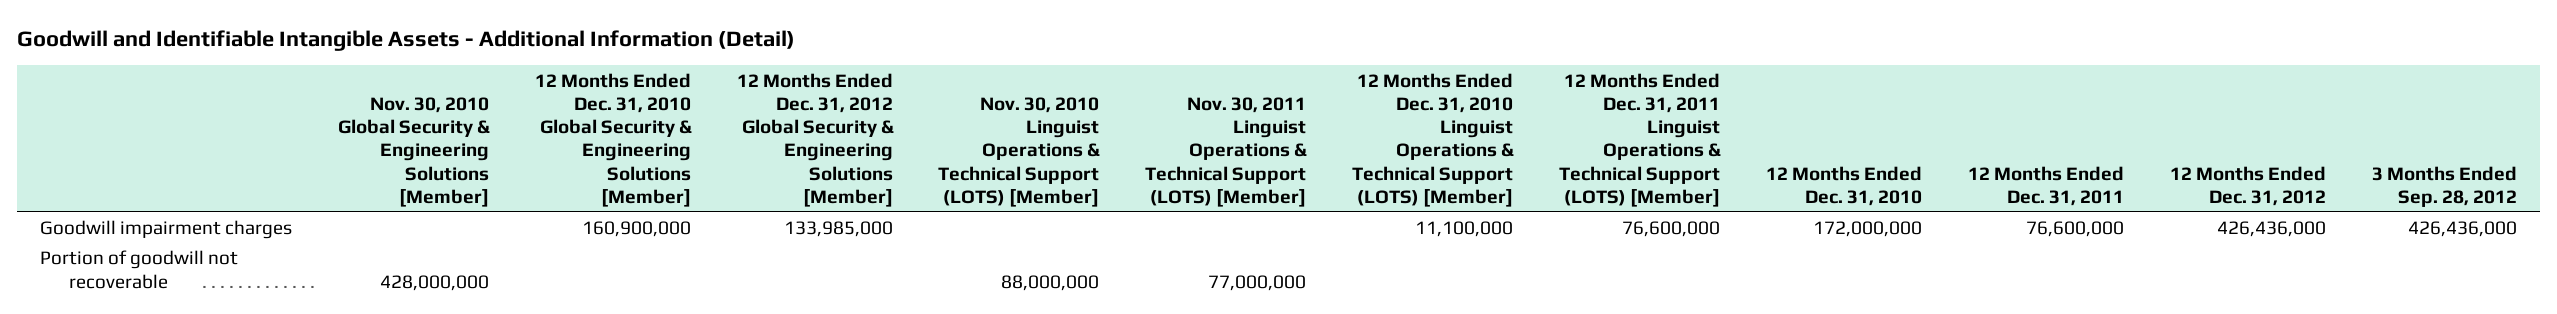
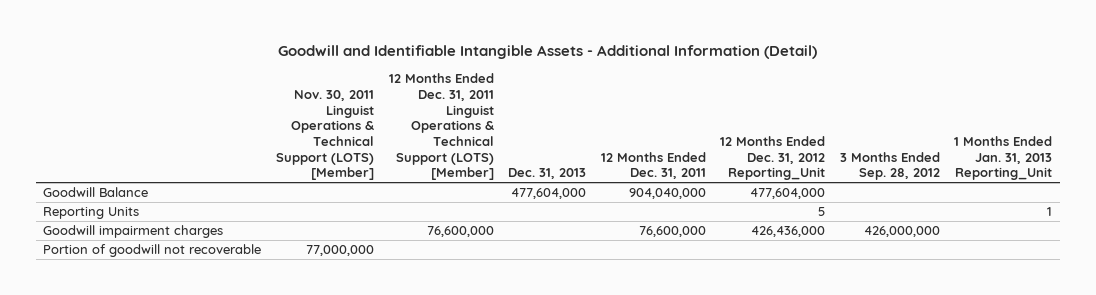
- | Nov. 30, 2010 Global Security & Engineering Solutions [Member] | 12 Months Ended Dec. 31, 2010 Global Security & Engineering Solutions [Member] | 12 Months Ended Dec. 31, 2012 Global Security & Engineering Solutions [Member] | Nov. 30, 2010 Linguist Operations & Technical Support (LOTS) [Member] | Nov. 30, 2011 Linguist Operations & Technical Support (LOTS) [Member] | 12 Months Ended Dec. 31, 2010 Linguist Operations & Technical Support (LOTS) [Member] | 12 Months Ended Dec. 31, 2011 Linguist Operations & Technical Support (LOTS) [Member] | 12 Months Ended Dec. 31, 2010 | 12 Months Ended Dec. 31, 2011 | 12 Months Ended Dec. 31, 2012 | 3 Months Ended Sep. 28, 2012
+ | Nov. 30, 2011 Linguist Operations & Technical Support (LOTS) [Member] | 12 Months Ended Dec. 31, 2011 Linguist Operations & Technical Support (LOTS) [Member] | Dec. 31, 2013 | 12 Months Ended Dec. 31, 2011 | 12 Months Ended Dec. 31, 2012 Reporting_Unit | 3 Months Ended Sep. 28, 2012 | 1 Months Ended Jan. 31, 2013 Reporting_Unit
- Goodwill impairment charges | | 160,900,000 | 133,985,000 | | | 11,100,000 | 76,600,000 | 172,000,000 | 76,600,000 | 426,436,000 | 426,436,000
+ Goodwill Balance | | | 477,604,000 | 904,040,000 | 477,604,000 | |
+ Reporting Units | | | | | 5 | | 1
+ Goodwill impairment charges | | 76,600,000 | | 76,600,000 | 426,436,000 | 426,000,000 |

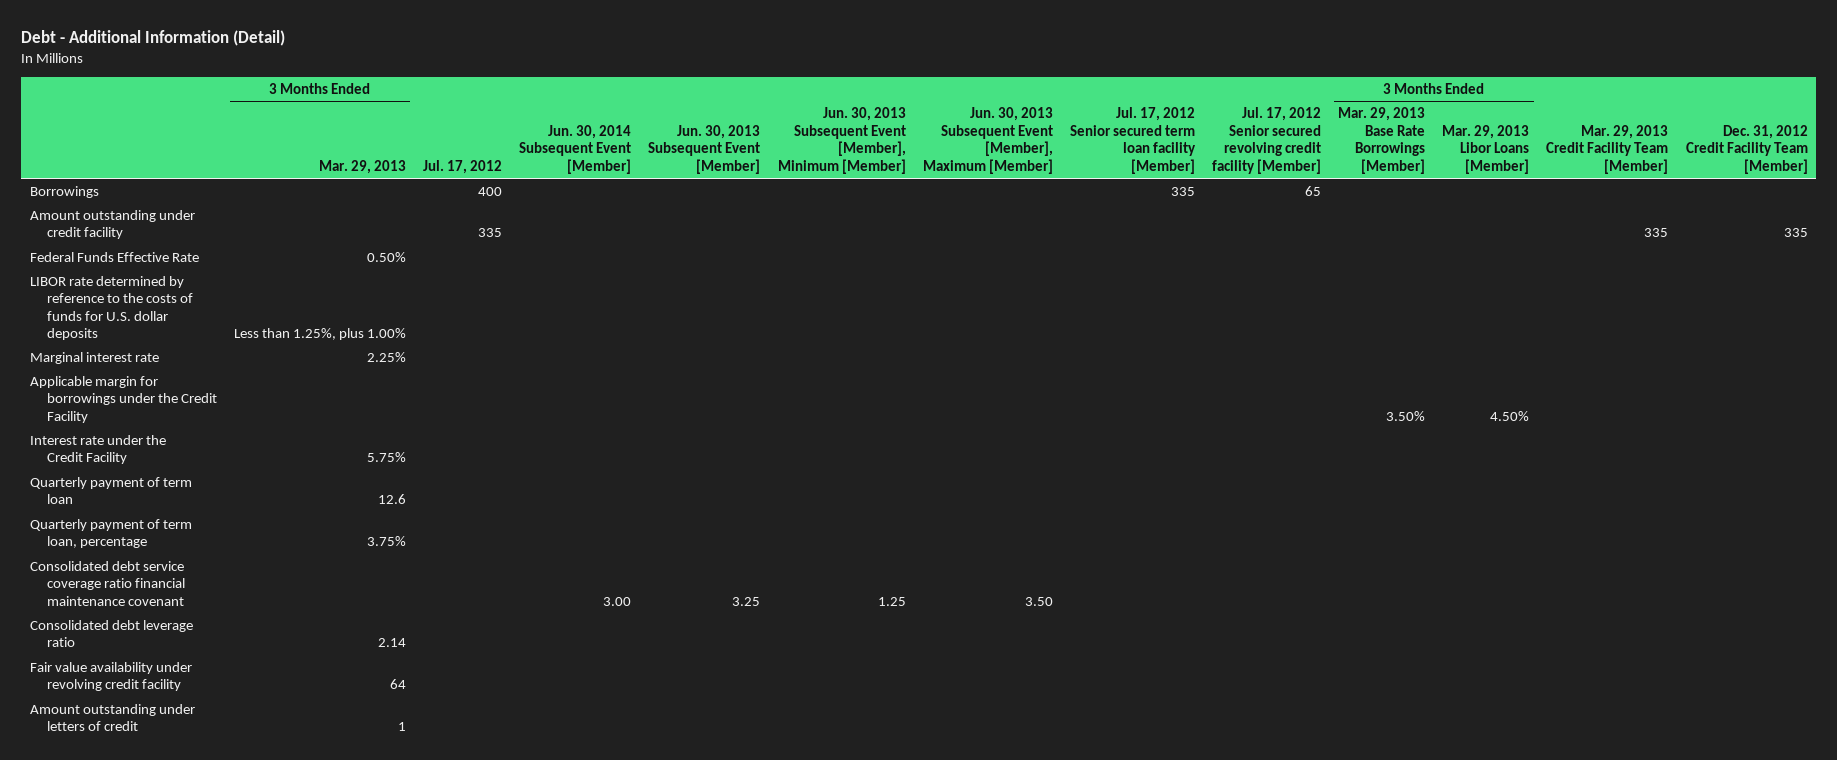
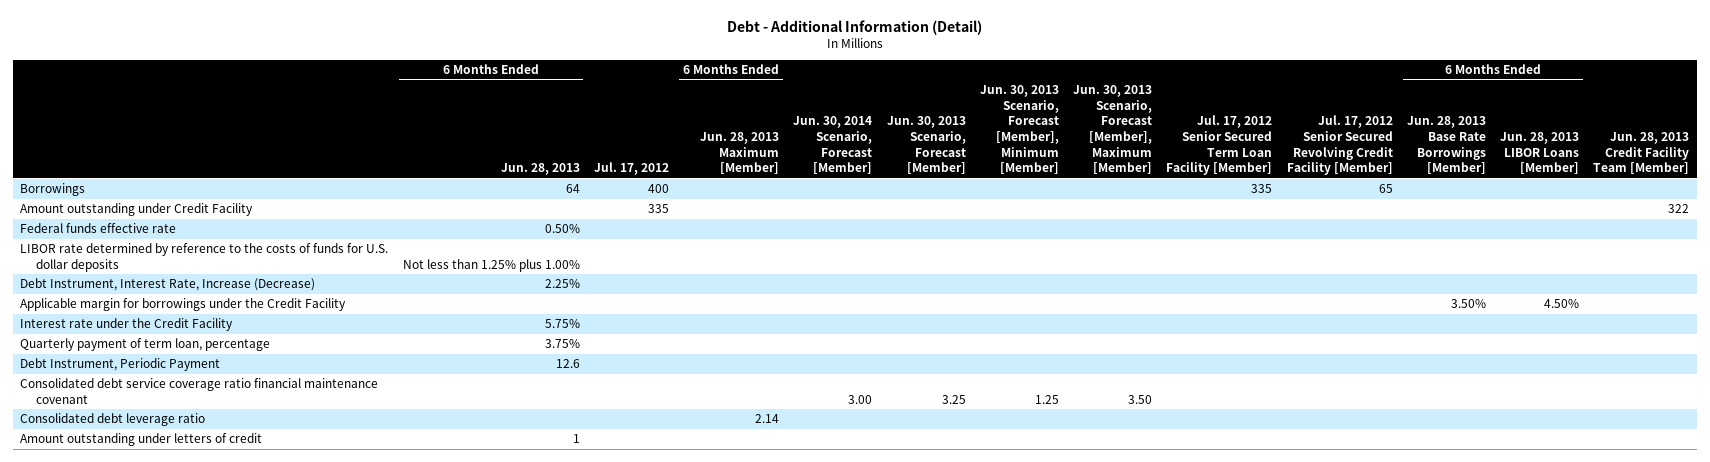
- | 3 Months Ended Mar. 29, 2013 | Jul. 17, 2012 | Jun. 30, 2014 Subsequent Event [Member] | Jun. 30, 2013 Subsequent Event [Member] | Jun. 30, 2013 Subsequent Event [Member], Minimum [Member] | Jun. 30, 2013 Subsequent Event [Member], Maximum [Member] | Jul. 17, 2012 Senior secured term loan facility [Member] | Jul. 17, 2012 Senior secured revolving credit facility [Member] | 3 Months Ended Mar. 29, 2013 Base Rate Borrowings [Member] | 3 Months Ended Mar. 29, 2013 Libor Loans [Member] | Mar. 29, 2013 Credit Facility Team [Member] | Dec. 31, 2012 Credit Facility Team [Member]
+ | 6 Months Ended Jun. 28, 2013 | Jul. 17, 2012 | 6 Months Ended Jun. 28, 2013 Maximum [Member] | Jun. 30, 2014 Scenario, Forecast [Member] | Jun. 30, 2013 Scenario, Forecast [Member] | Jun. 30, 2013 Scenario, Forecast [Member], Minimum [Member] | Jun. 30, 2013 Scenario, Forecast [Member], Maximum [Member] | Jul. 17, 2012 Senior Secured Term Loan Facility [Member] | Jul. 17, 2012 Senior Secured Revolving Credit Facility [Member] | 6 Months Ended Jun. 28, 2013 Base Rate Borrowings [Member] | 6 Months Ended Jun. 28, 2013 LIBOR Loans [Member] | Jun. 28, 2013 Credit Facility Team [Member]
- Amount outstanding under credit facility | | 335 | | | | | | | | | 335 | 335
- Federal Funds Effective Rate | 0.50% | | | | | | | | | | |
+ Amount outstanding under Credit Facility | | 335 | | | | | | | | | | 322
+ Federal funds effective rate | 0.50% | | | | | | | | | | |
- Marginal interest rate | 2.25% | | | | | | | | | | |
+ Debt Instrument, Interest Rate, Increase (Decrease) | 2.25% | | | | | | | | | | |
- Quarterly payment of term loan | 12.6 | | | | | | | | | | |
+ Debt Instrument, Periodic Payment | 12.6 | | | | | | | | | | |
- Fair value availability under revolving credit facility | 64 | | | | | | | | | | |

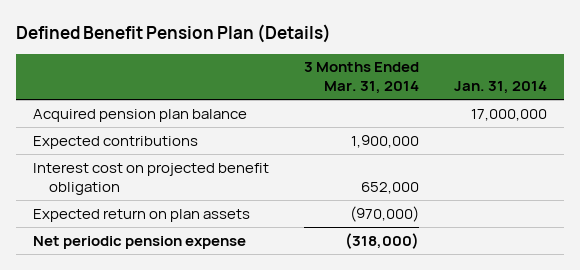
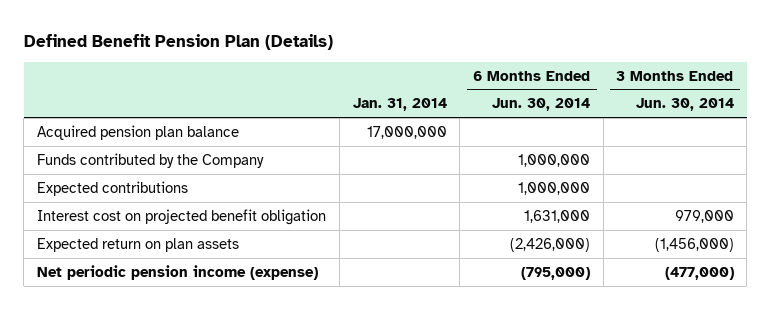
- | 3 Months Ended Mar. 31, 2014 | Jan. 31, 2014
+ | Jan. 31, 2014 | 6 Months Ended Jun. 30, 2014 | 3 Months Ended Jun. 30, 2014
+ Funds contributed by the Company | | 1,000,000 |
- Net periodic pension expense | (318,000) |
+ Net periodic pension income (expense) | | (795,000) | (477,000)

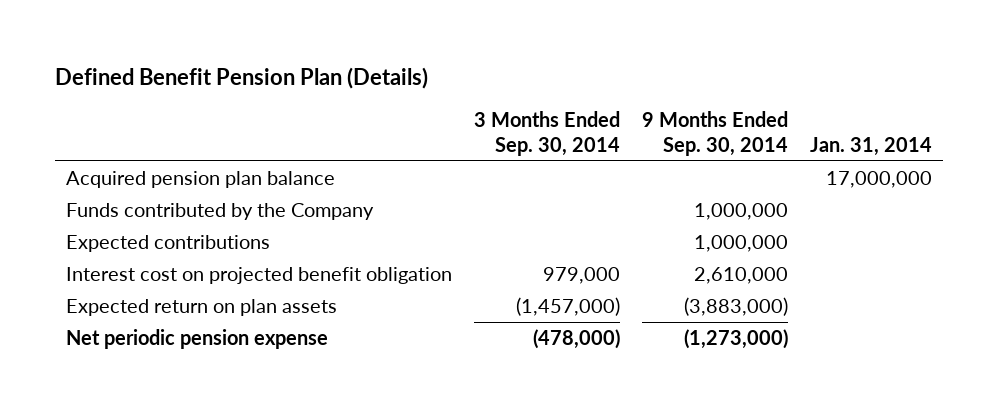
- | Jan. 31, 2014 | 6 Months Ended Jun. 30, 2014 | 3 Months Ended Jun. 30, 2014
+ | 3 Months Ended Sep. 30, 2014 | 9 Months Ended Sep. 30, 2014 | Jan. 31, 2014
- Net periodic pension income (expense) | | (795,000) | (477,000)
+ Net periodic pension expense | (478,000) | (1,273,000) |

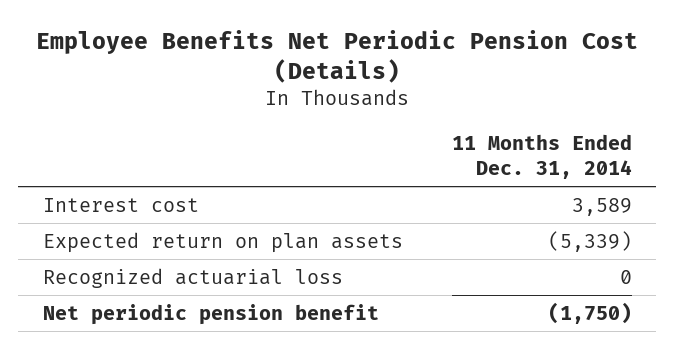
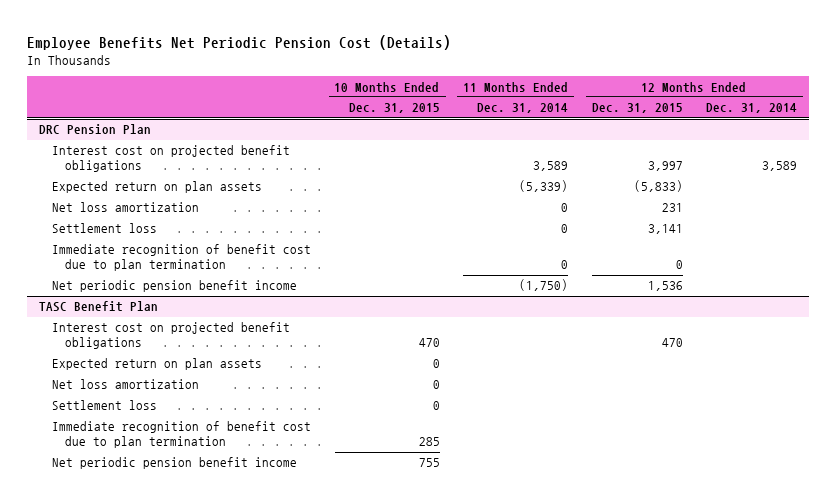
- | 11 Months Ended Dec. 31, 2014
+ | 10 Months Ended Dec. 31, 2015 | 11 Months Ended Dec. 31, 2014 | 12 Months Ended Dec. 31, 2015 | 12 Months Ended Dec. 31, 2014
- Interest cost | 3,589
+ DRC Pension Plan
+ Interest cost on projected benefit obligations | | 3,589 | 3,997 | 3,589
- Recognized actuarial loss | 0
- Net periodic pension benefit | (1,750)
+ Net loss amortization | | 0 | 231 |
+ Settlement loss | | 0 | 3,141 |
+ Immediate recognition of benefit cost due to plan termination | | 0 | 0 |
+ Net periodic pension benefit income | | (1,750) | 1,536 |
+ TASC Benefit Plan
+ Interest cost on projected benefit obligations | 470 | | 470 |
+ Expected return on plan assets | 0 | | |
+ Net loss amortization | 0 | | |
+ Settlement loss | 0 | | |
+ Immediate recognition of benefit cost due to plan termination | 285 | | |
+ Net periodic pension benefit income | 755 | | |

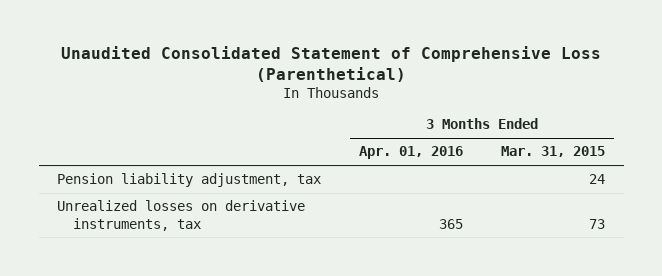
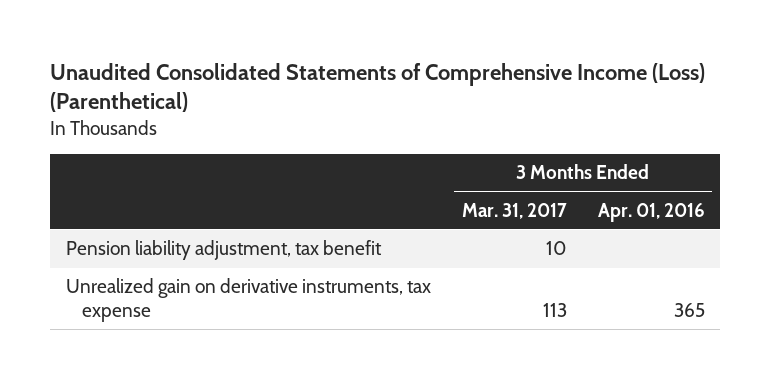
- Unaudited Consolidated Statement of Comprehensive Loss (Parenthetical)
+ Unaudited Consolidated Statements of Comprehensive Income (Loss) (Parenthetical)
- | 3 Months Ended Apr. 01, 2016 | 3 Months Ended Mar. 31, 2015
+ | 3 Months Ended Mar. 31, 2017 | 3 Months Ended Apr. 01, 2016
- Pension liability adjustment, tax | | 24
- Unrealized losses on derivative instruments, tax | 365 | 73
+ Pension liability adjustment, tax benefit | 10 |
+ Unrealized gain on derivative instruments, tax expense | 113 | 365

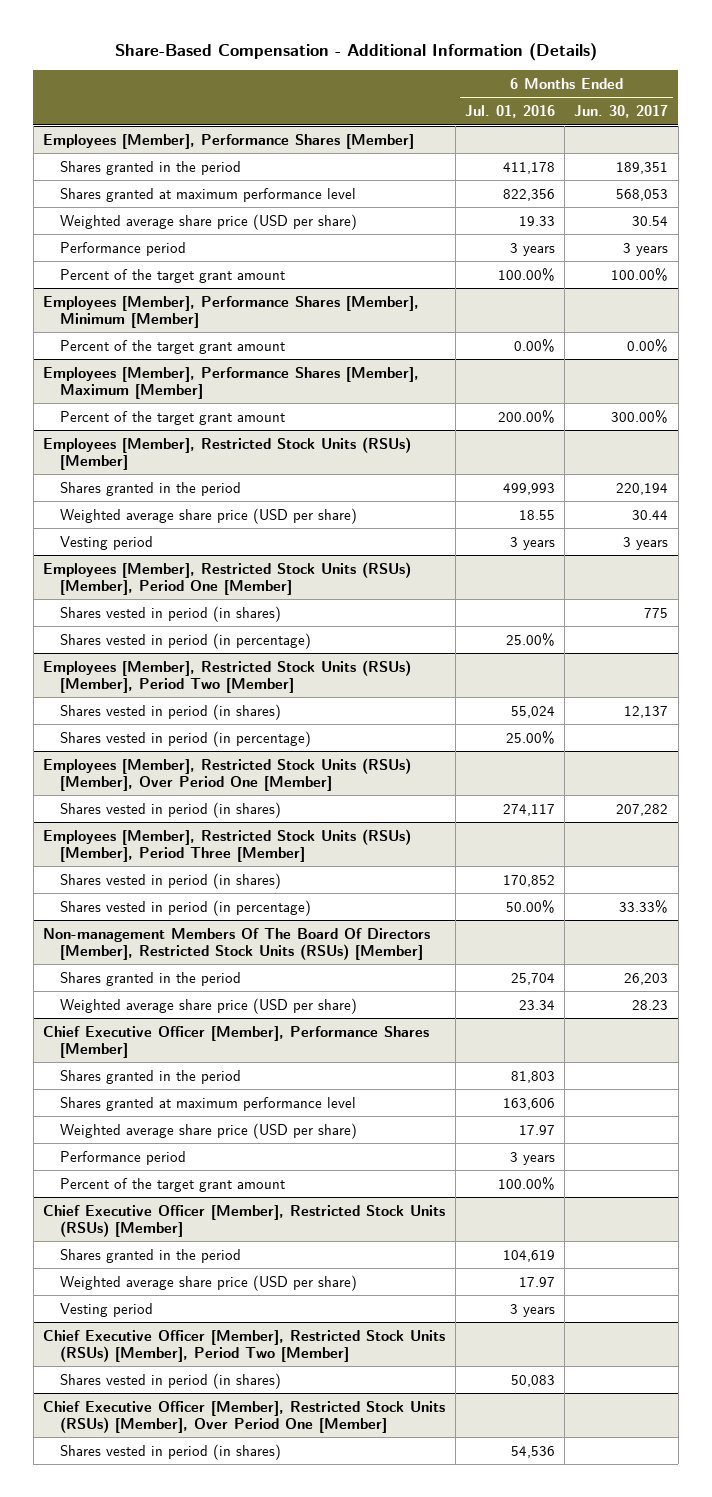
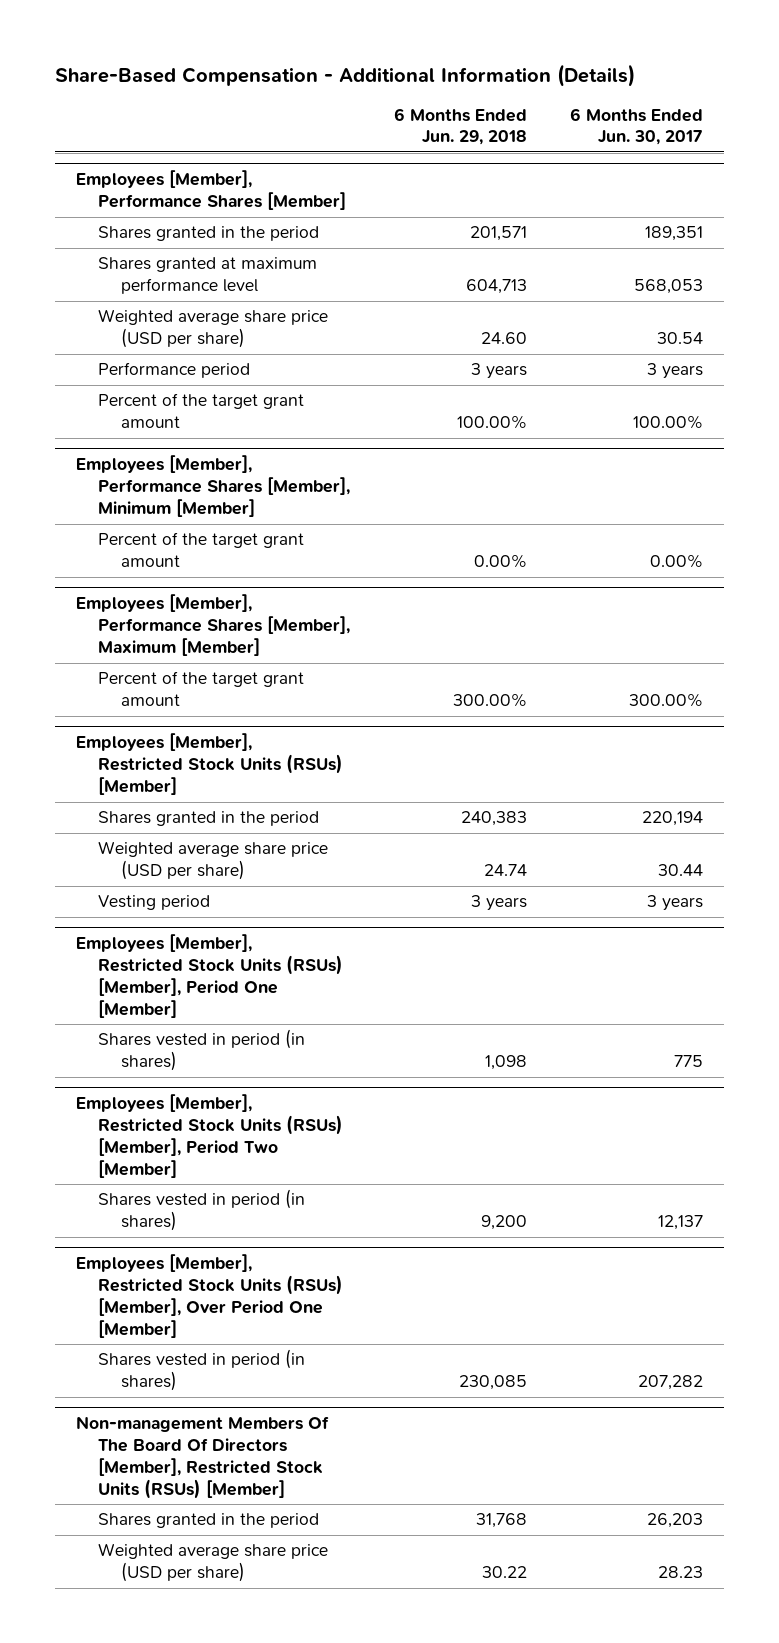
- | 6 Months Ended Jul. 01, 2016 | 6 Months Ended Jun. 30, 2017
+ | 6 Months Ended Jun. 29, 2018 | 6 Months Ended Jun. 30, 2017
@ Employees [Member], Restricted Stock Units (RSUs) [Member], Period One [Member]
- Shares vested in period (in percentage) | 25.00% |
@ Employees [Member], Restricted Stock Units (RSUs) [Member], Period Two [Member]
- Shares vested in period (in percentage) | 25.00% |
- Employees [Member], Restricted Stock Units (RSUs) [Member], Period Three [Member]
- Shares vested in period (in shares) | 170,852 |
- Shares vested in period (in percentage) | 50.00% | 33.33%
- Chief Executive Officer [Member], Performance Shares [Member]
- Shares granted in the period | 81,803 |
- Shares granted at maximum performance level | 163,606 |
- Weighted average share price (USD per share) | 17.97 |
- Performance period | 3 years |
- Percent of the target grant amount | 100.00% |
- Chief Executive Officer [Member], Restricted Stock Units (RSUs) [Member]
- Shares granted in the period | 104,619 |
- Weighted average share price (USD per share) | 17.97 |
- Vesting period | 3 years |
- Chief Executive Officer [Member], Restricted Stock Units (RSUs) [Member], Period Two [Member]
- Shares vested in period (in shares) | 50,083 |
- Chief Executive Officer [Member], Restricted Stock Units (RSUs) [Member], Over Period One [Member]
- Shares vested in period (in shares) | 54,536 |

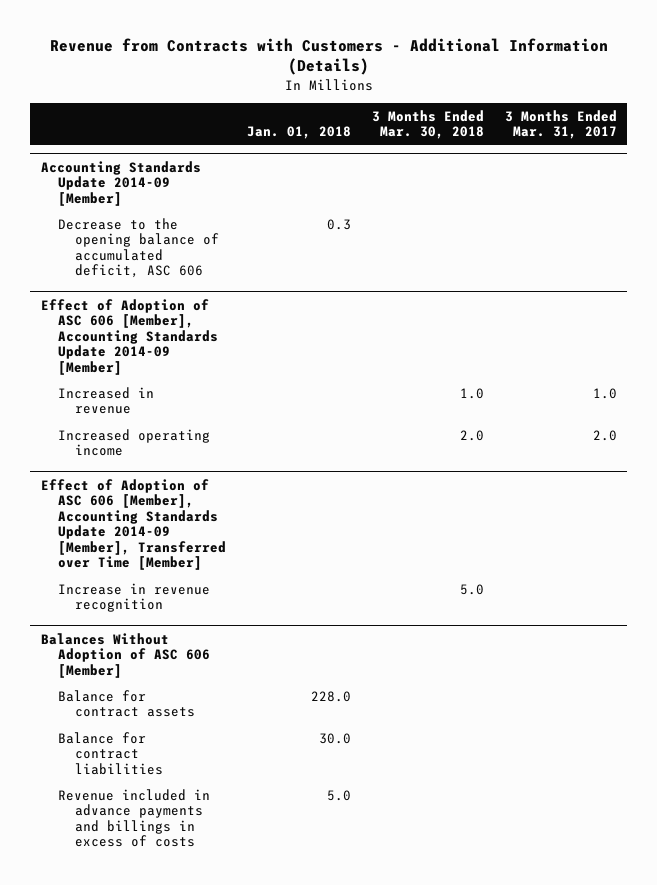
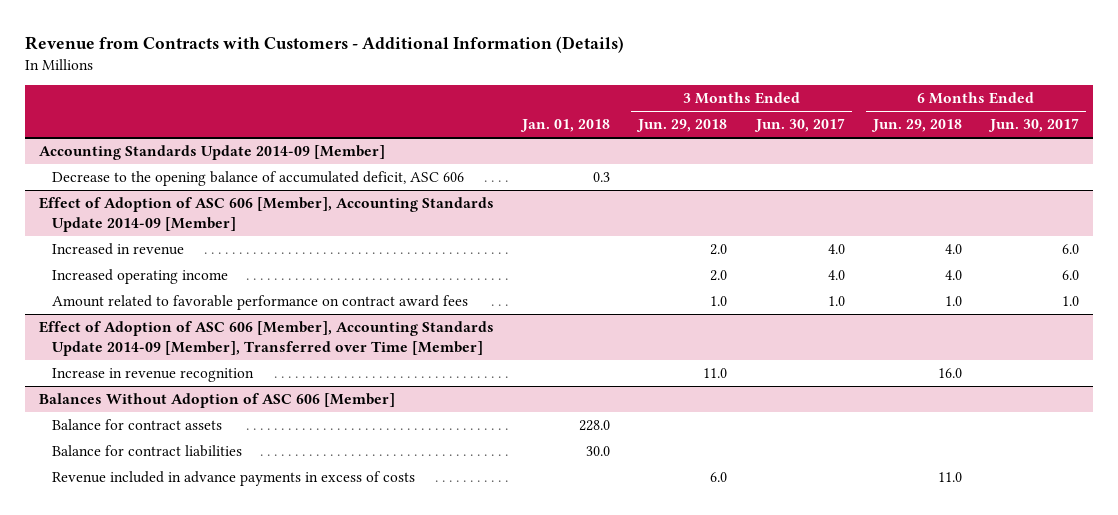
- | Jan. 01, 2018 | 3 Months Ended Mar. 30, 2018 | 3 Months Ended Mar. 31, 2017
+ | Jan. 01, 2018 | 3 Months Ended Jun. 29, 2018 | 3 Months Ended Jun. 30, 2017 | 6 Months Ended Jun. 29, 2018 | 6 Months Ended Jun. 30, 2017
@ Effect of Adoption of ASC 606 [Member], Accounting Standards Update 2014-09 [Member]
+ Amount related to favorable performance on contract award fees | | 1.0 | 1.0 | 1.0 | 1.0
@ Balances Without Adoption of ASC 606 [Member]
- Revenue included in advance payments and billings in excess of costs | 5.0 | |
+ Revenue included in advance payments in excess of costs | | 6.0 | | 11.0 |

